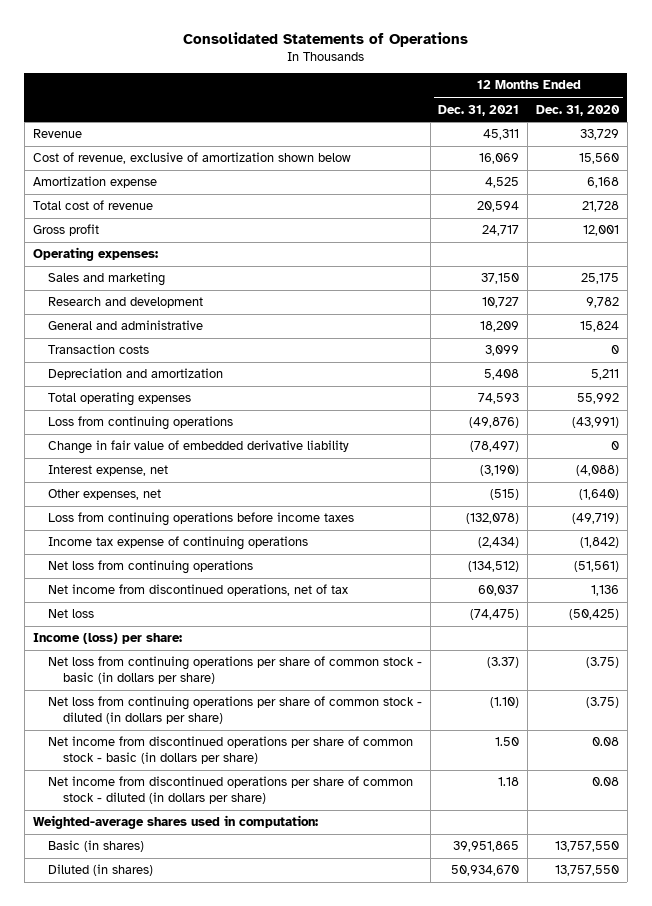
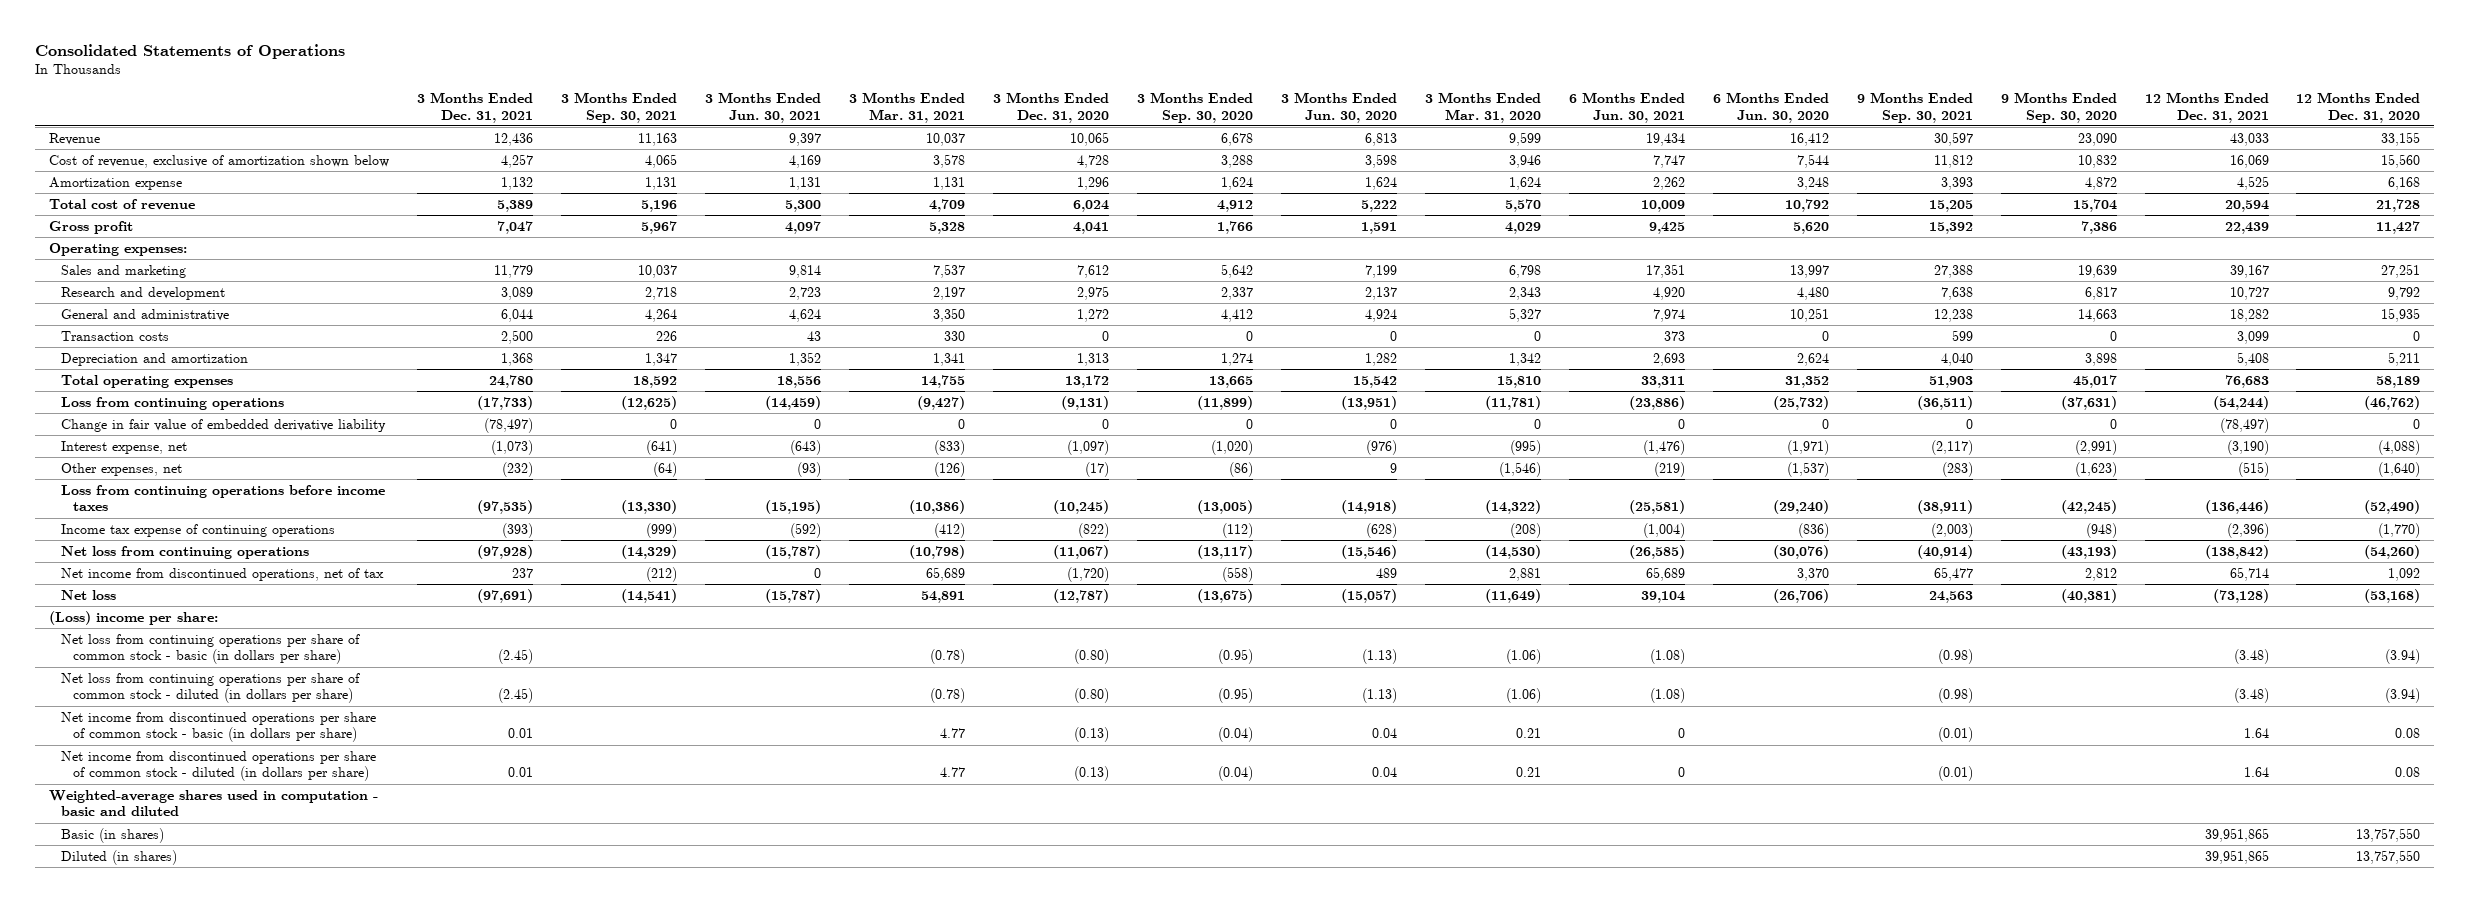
- | 12 Months Ended Dec. 31, 2021 | 12 Months Ended Dec. 31, 2020
+ | 3 Months Ended Dec. 31, 2021 | 3 Months Ended Sep. 30, 2021 | 3 Months Ended Jun. 30, 2021 | 3 Months Ended Mar. 31, 2021 | 3 Months Ended Dec. 31, 2020 | 3 Months Ended Sep. 30, 2020 | 3 Months Ended Jun. 30, 2020 | 3 Months Ended Mar. 31, 2020 | 6 Months Ended Jun. 30, 2021 | 6 Months Ended Jun. 30, 2020 | 9 Months Ended Sep. 30, 2021 | 9 Months Ended Sep. 30, 2020 | 12 Months Ended Dec. 31, 2021 | 12 Months Ended Dec. 31, 2020
- Revenue | 45,311 | 33,729
+ Revenue | 12,436 | 11,163 | 9,397 | 10,037 | 10,065 | 6,678 | 6,813 | 9,599 | 19,434 | 16,412 | 30,597 | 23,090 | 43,033 | 33,155
- Gross profit | 24,717 | 12,001
+ Gross profit | 7,047 | 5,967 | 4,097 | 5,328 | 4,041 | 1,766 | 1,591 | 4,029 | 9,425 | 5,620 | 15,392 | 7,386 | 22,439 | 11,427
- Sales and marketing | 37,150 | 25,175
- Research and development | 10,727 | 9,782
- General and administrative | 18,209 | 15,824
+ Sales and marketing | 11,779 | 10,037 | 9,814 | 7,537 | 7,612 | 5,642 | 7,199 | 6,798 | 17,351 | 13,997 | 27,388 | 19,639 | 39,167 | 27,251
+ Research and development | 3,089 | 2,718 | 2,723 | 2,197 | 2,975 | 2,337 | 2,137 | 2,343 | 4,920 | 4,480 | 7,638 | 6,817 | 10,727 | 9,792
+ General and administrative | 6,044 | 4,264 | 4,624 | 3,350 | 1,272 | 4,412 | 4,924 | 5,327 | 7,974 | 10,251 | 12,238 | 14,663 | 18,282 | 15,935
- Total operating expenses | 74,593 | 55,992
- Loss from continuing operations | (49,876) | (43,991)
+ Total operating expenses | 24,780 | 18,592 | 18,556 | 14,755 | 13,172 | 13,665 | 15,542 | 15,810 | 33,311 | 31,352 | 51,903 | 45,017 | 76,683 | 58,189
+ Loss from continuing operations | (17,733) | (12,625) | (14,459) | (9,427) | (9,131) | (11,899) | (13,951) | (11,781) | (23,886) | (25,732) | (36,511) | (37,631) | (54,244) | (46,762)
- Loss from continuing operations before income taxes | (132,078) | (49,719)
- Income tax expense of continuing operations | (2,434) | (1,842)
- Net loss from continuing operations | (134,512) | (51,561)
- Net income from discontinued operations, net of tax | 60,037 | 1,136
- Net loss | (74,475) | (50,425)
- Income (loss) per share:
- Net loss from continuing operations per share of common stock - basic (in dollars per share) | (3.37) | (3.75)
- Net loss from continuing operations per share of common stock - diluted (in dollars per share) | (1.10) | (3.75)
- Net income from discontinued operations per share of common stock - basic (in dollars per share) | 1.50 | 0.08
- Net income from discontinued operations per share of common stock - diluted (in dollars per share) | 1.18 | 0.08
- Weighted-average shares used in computation:
+ Loss from continuing operations before income taxes | (97,535) | (13,330) | (15,195) | (10,386) | (10,245) | (13,005) | (14,918) | (14,322) | (25,581) | (29,240) | (38,911) | (42,245) | (136,446) | (52,490)
+ Income tax expense of continuing operations | (393) | (999) | (592) | (412) | (822) | (112) | (628) | (208) | (1,004) | (836) | (2,003) | (948) | (2,396) | (1,770)
+ Net loss from continuing operations | (97,928) | (14,329) | (15,787) | (10,798) | (11,067) | (13,117) | (15,546) | (14,530) | (26,585) | (30,076) | (40,914) | (43,193) | (138,842) | (54,260)
+ Net income from discontinued operations, net of tax | 237 | (212) | 0 | 65,689 | (1,720) | (558) | 489 | 2,881 | 65,689 | 3,370 | 65,477 | 2,812 | 65,714 | 1,092
+ Net loss | (97,691) | (14,541) | (15,787) | 54,891 | (12,787) | (13,675) | (15,057) | (11,649) | 39,104 | (26,706) | 24,563 | (40,381) | (73,128) | (53,168)
+ (Loss) income per share:
+ Net loss from continuing operations per share of common stock - basic (in dollars per share) | (2.45) | | | (0.78) | (0.80) | (0.95) | (1.13) | (1.06) | (1.08) | | (0.98) | | (3.48) | (3.94)
+ Net loss from continuing operations per share of common stock - diluted (in dollars per share) | (2.45) | | | (0.78) | (0.80) | (0.95) | (1.13) | (1.06) | (1.08) | | (0.98) | | (3.48) | (3.94)
+ Net income from discontinued operations per share of common stock - basic (in dollars per share) | 0.01 | | | 4.77 | (0.13) | (0.04) | 0.04 | 0.21 | 0 | | (0.01) | | 1.64 | 0.08
+ Net income from discontinued operations per share of common stock - diluted (in dollars per share) | 0.01 | | | 4.77 | (0.13) | (0.04) | 0.04 | 0.21 | 0 | | (0.01) | | 1.64 | 0.08
+ Weighted-average shares used in computation - basic and diluted
- Diluted (in shares) | 50,934,670 | 13,757,550
+ Diluted (in shares) | | | | | | | | | | | | | 39,951,865 | 13,757,550

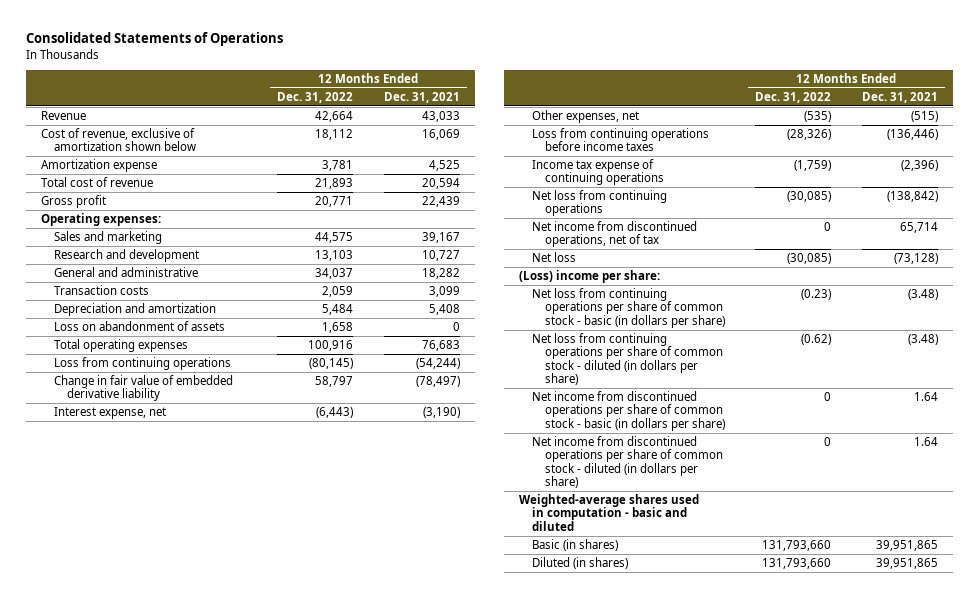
- | 3 Months Ended Dec. 31, 2021 | 3 Months Ended Sep. 30, 2021 | 3 Months Ended Jun. 30, 2021 | 3 Months Ended Mar. 31, 2021 | 3 Months Ended Dec. 31, 2020 | 3 Months Ended Sep. 30, 2020 | 3 Months Ended Jun. 30, 2020 | 3 Months Ended Mar. 31, 2020 | 6 Months Ended Jun. 30, 2021 | 6 Months Ended Jun. 30, 2020 | 9 Months Ended Sep. 30, 2021 | 9 Months Ended Sep. 30, 2020 | 12 Months Ended Dec. 31, 2021 | 12 Months Ended Dec. 31, 2020
+ | 12 Months Ended Dec. 31, 2022 | 12 Months Ended Dec. 31, 2021
+ Loss on abandonment of assets | 1,658 | 0

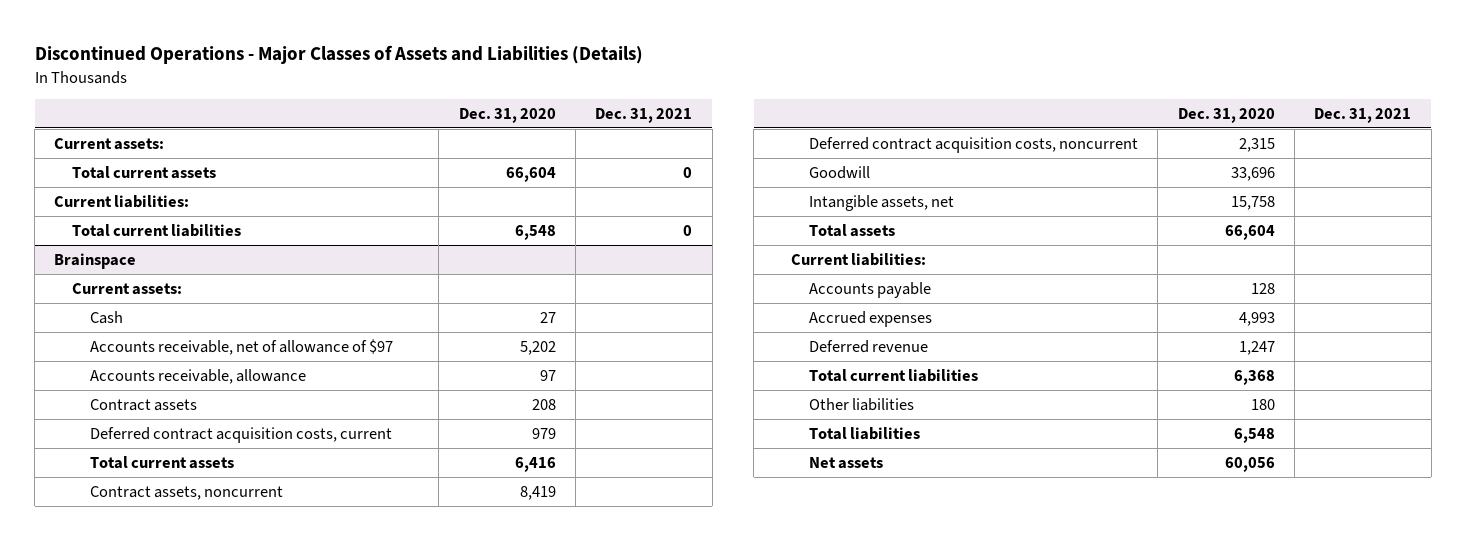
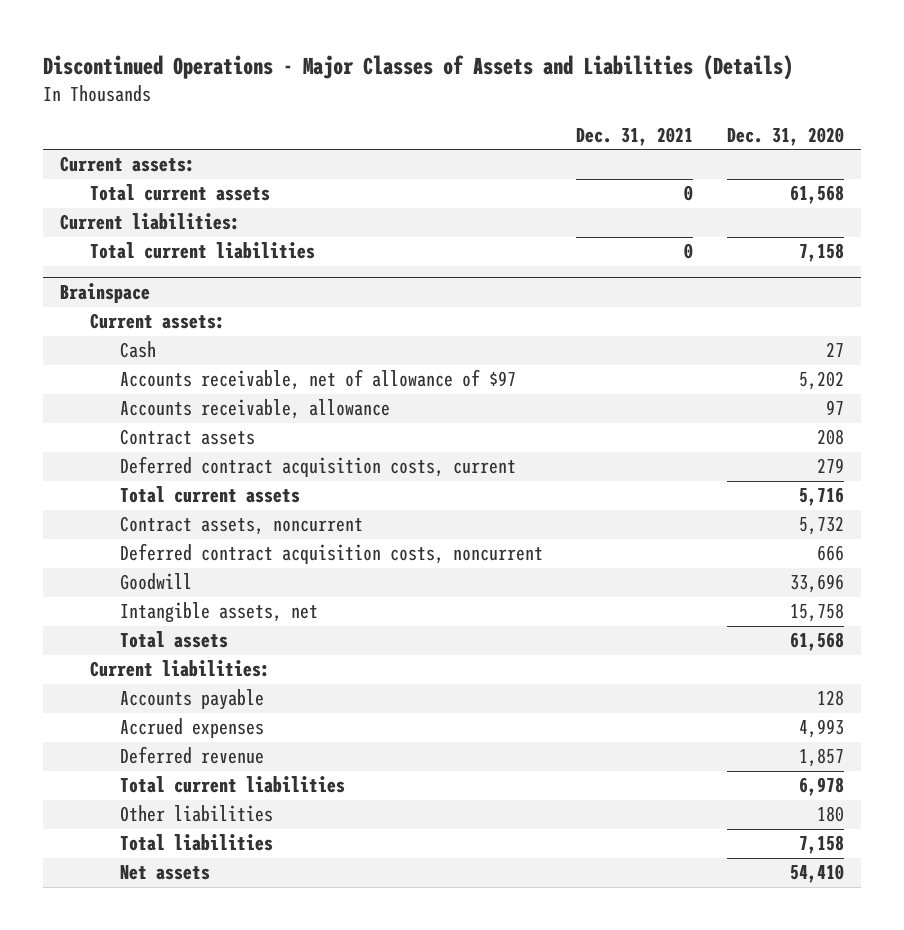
- | Dec. 31, 2020 | Dec. 31, 2021
+ | Dec. 31, 2021 | Dec. 31, 2020
- Total current assets | 66,604 | 0
+ Total current assets | 0 | 61,568
- Total current liabilities | 6,548 | 0
+ Total current liabilities | 0 | 7,158
@ Brainspace
- Deferred contract acquisition costs, current | 979 |
- Total current assets | 6,416 |
- Contract assets, noncurrent | 8,419 |
- Deferred contract acquisition costs, noncurrent | 2,315 |
+ Deferred contract acquisition costs, current | | 279
+ Total current assets | | 5,716
+ Contract assets, noncurrent | | 5,732
+ Deferred contract acquisition costs, noncurrent | | 666
- Total assets | 66,604 |
+ Total assets | | 61,568
- Deferred revenue | 1,247 |
- Total current liabilities | 6,368 |
+ Deferred revenue | | 1,857
+ Total current liabilities | | 6,978
- Total liabilities | 6,548 |
- Net assets | 60,056 |
+ Total liabilities | | 7,158
+ Net assets | | 54,410

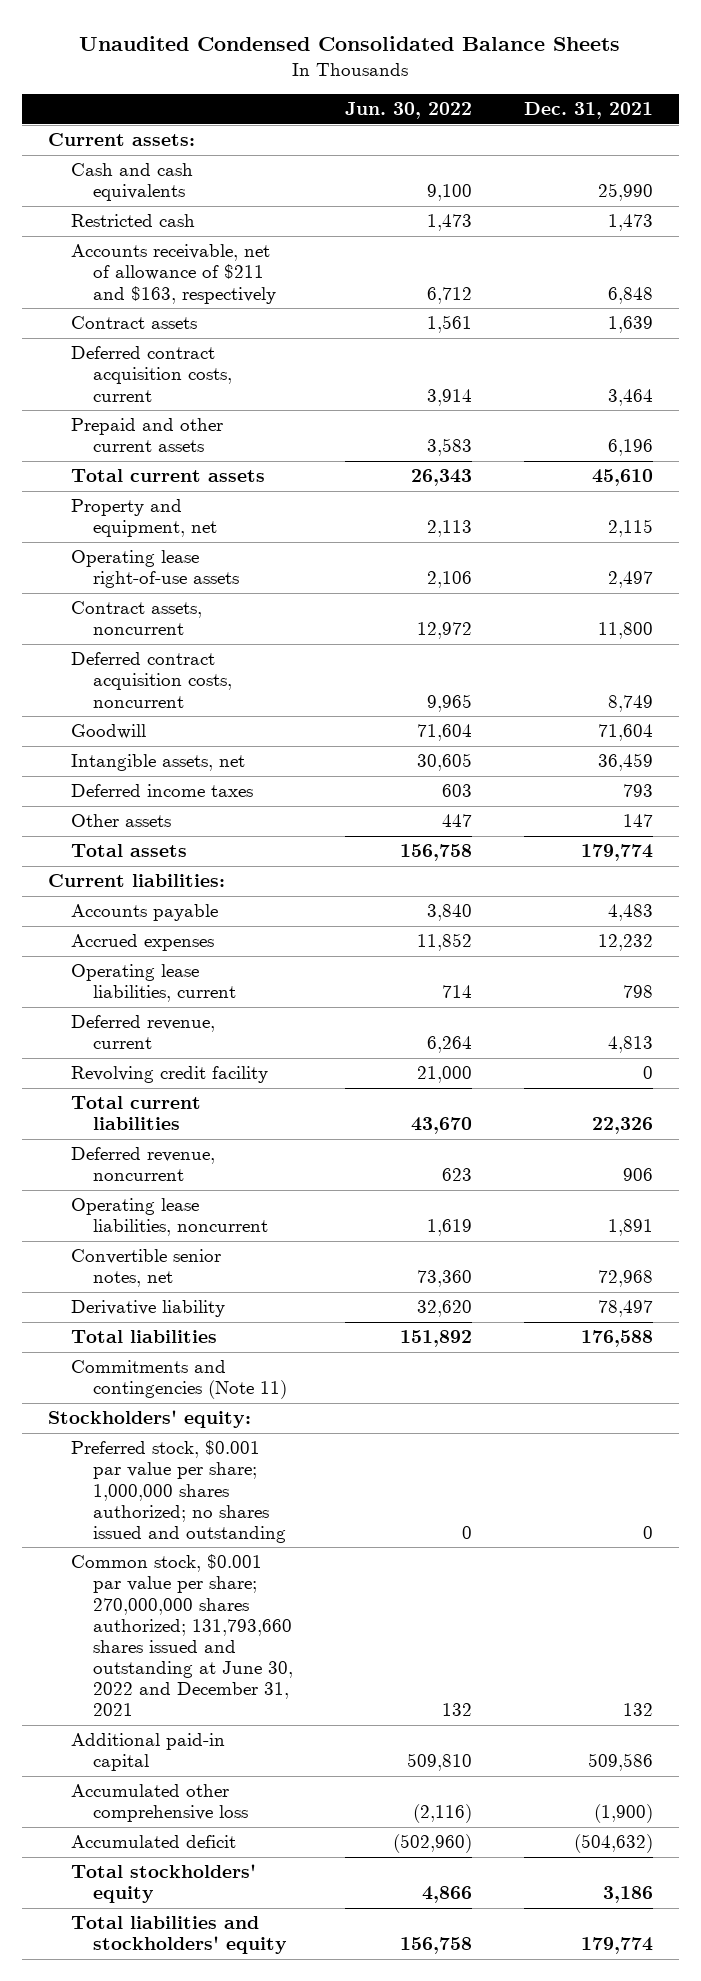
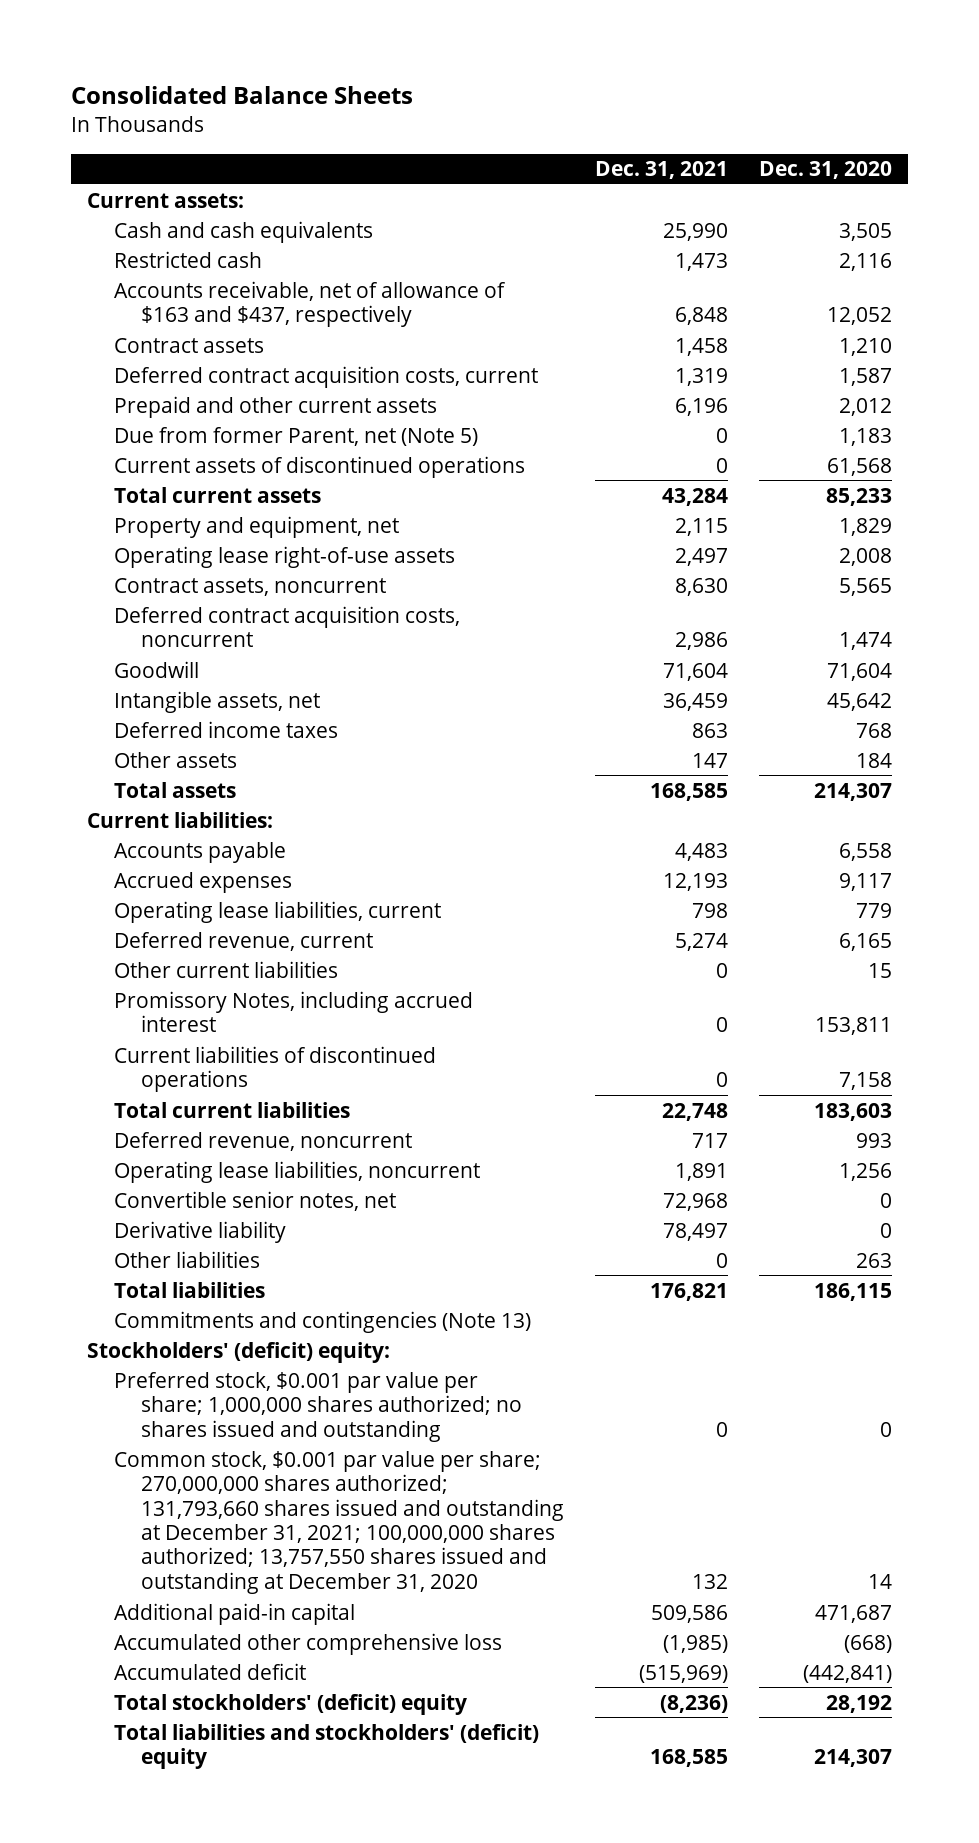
- Unaudited Condensed Consolidated Balance Sheets
+ Consolidated Balance Sheets
- | Jun. 30, 2022 | Dec. 31, 2021
+ | Dec. 31, 2021 | Dec. 31, 2020
- Accounts receivable, net of allowance of $211 and $163, respectively | 6,712 | 6,848
- Contract assets | 1,561 | 1,639
- Deferred contract acquisition costs, current | 3,914 | 3,464
+ Accounts receivable, net of allowance of $163 and $437, respectively | 6,848 | 12,052
+ Contract assets | 1,458 | 1,210
+ Deferred contract acquisition costs, current | 1,319 | 1,587
- Total current assets | 26,343 | 45,610
+ Due from former Parent, net (Note 5) | 0 | 1,183
+ Current assets of discontinued operations | 0 | 61,568
+ Total current assets | 43,284 | 85,233
- Contract assets, noncurrent | 12,972 | 11,800
- Deferred contract acquisition costs, noncurrent | 9,965 | 8,749
+ Contract assets, noncurrent | 8,630 | 5,565
+ Deferred contract acquisition costs, noncurrent | 2,986 | 1,474
- Deferred income taxes | 603 | 793
+ Deferred income taxes | 863 | 768
- Total assets | 156,758 | 179,774
+ Total assets | 168,585 | 214,307
- Accrued expenses | 11,852 | 12,232
+ Accrued expenses | 12,193 | 9,117
- Deferred revenue, current | 6,264 | 4,813
- Revolving credit facility | 21,000 | 0
- Total current liabilities | 43,670 | 22,326
- Deferred revenue, noncurrent | 623 | 906
+ Deferred revenue, current | 5,274 | 6,165
+ Other current liabilities | 0 | 15
+ Promissory Notes, including accrued interest | 0 | 153,811
+ Current liabilities of discontinued operations | 0 | 7,158
+ Total current liabilities | 22,748 | 183,603
+ Deferred revenue, noncurrent | 717 | 993
- Total liabilities | 151,892 | 176,588
- Commitments and contingencies (Note 11)
- Stockholders' equity:
+ Other liabilities | 0 | 263
+ Total liabilities | 176,821 | 186,115
+ Commitments and contingencies (Note 13)
+ Stockholders' (deficit) equity:
- Common stock, $0.001 par value per share; 270,000,000 shares authorized; 131,793,660 shares issued and outstanding at June 30, 2022 and December 31, 2021 | 132 | 132
+ Common stock, $0.001 par value per share; 270,000,000 shares authorized; 131,793,660 shares issued and outstanding at December 31, 2021; 100,000,000 shares authorized; 13,757,550 shares issued and outstanding at December 31, 2020 | 132 | 14
- Accumulated other comprehensive loss | (2,116) | (1,900)
- Accumulated deficit | (502,960) | (504,632)
- Total stockholders' equity | 4,866 | 3,186
- Total liabilities and stockholders' equity | 156,758 | 179,774
+ Accumulated other comprehensive loss | (1,985) | (668)
+ Accumulated deficit | (515,969) | (442,841)
+ Total stockholders' (deficit) equity | (8,236) | 28,192
+ Total liabilities and stockholders' (deficit) equity | 168,585 | 214,307

